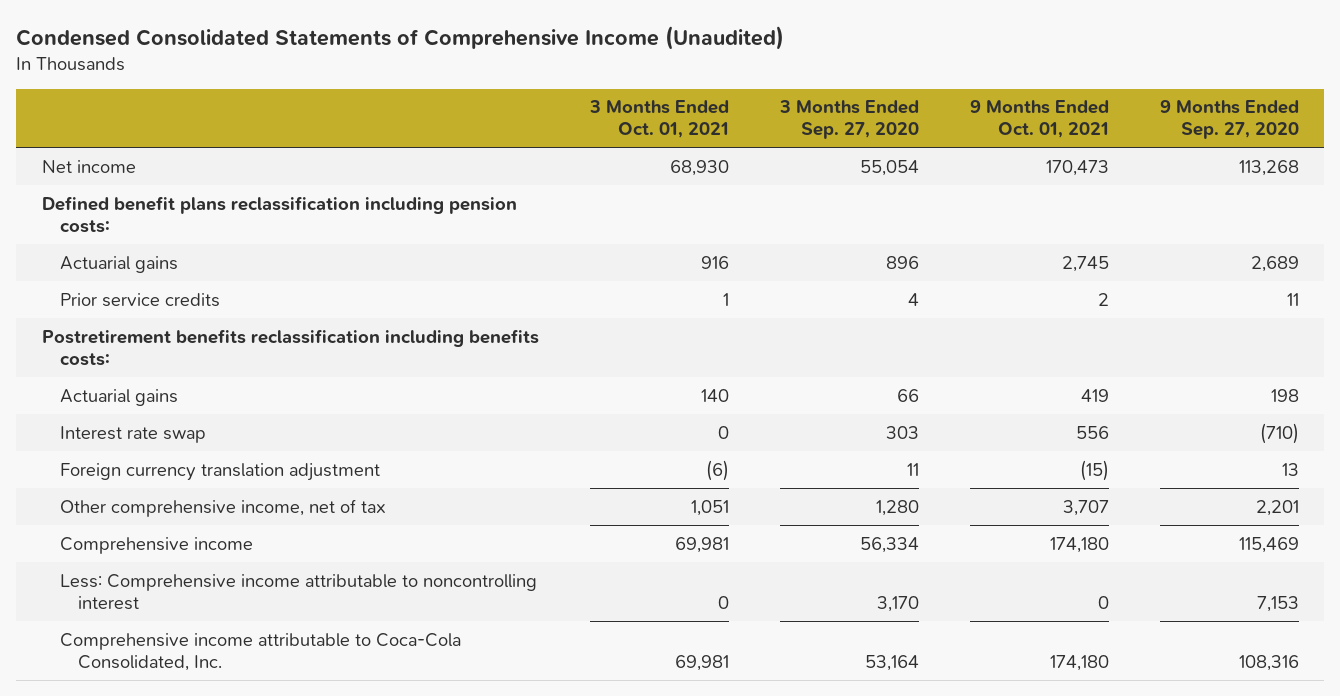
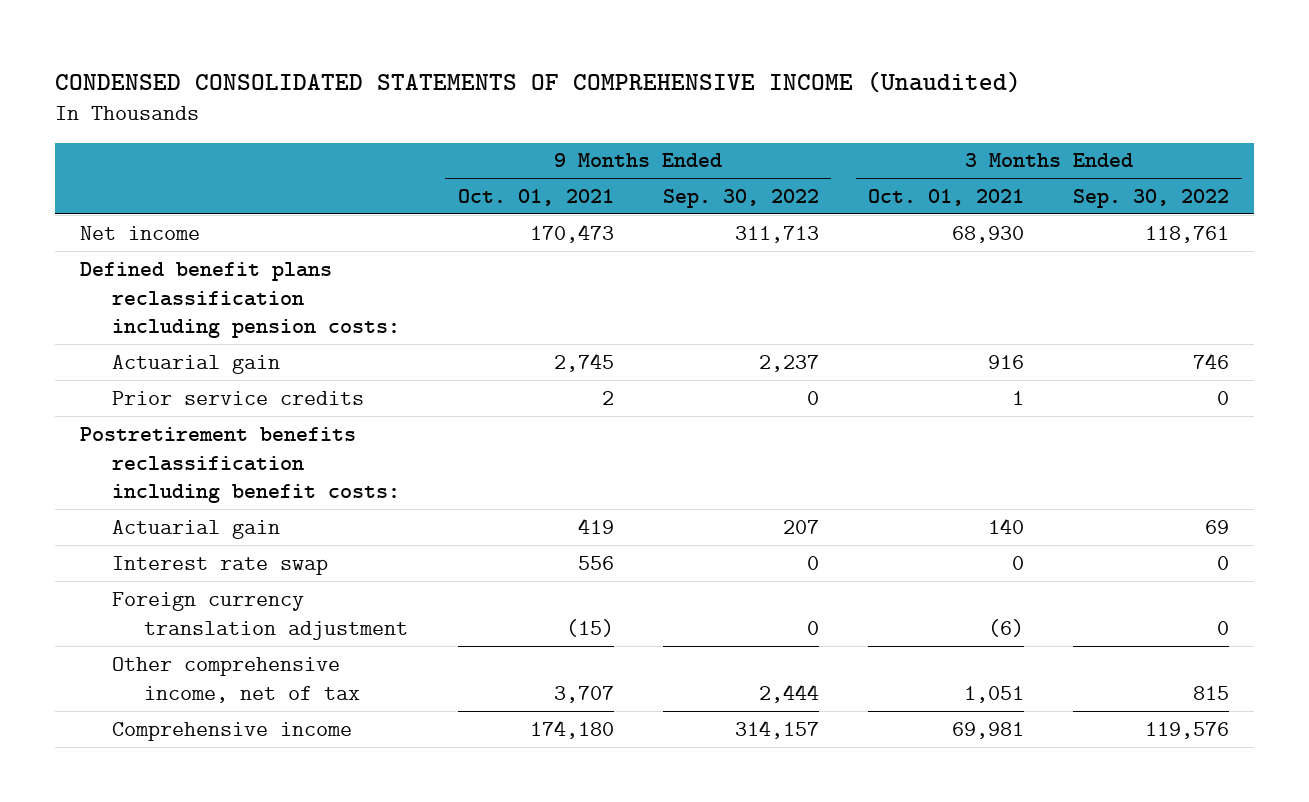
- Condensed Consolidated Statements of Comprehensive Income (Unaudited)
+ CONDENSED CONSOLIDATED STATEMENTS OF COMPREHENSIVE INCOME (Unaudited)
- | 3 Months Ended Oct. 01, 2021 | 3 Months Ended Sep. 27, 2020 | 9 Months Ended Oct. 01, 2021 | 9 Months Ended Sep. 27, 2020
+ | 9 Months Ended Oct. 01, 2021 | 9 Months Ended Sep. 30, 2022 | 3 Months Ended Oct. 01, 2021 | 3 Months Ended Sep. 30, 2022
- Actuarial gains | 916 | 896 | 2,745 | 2,689
+ Actuarial gain | 2,745 | 2,237 | 916 | 746
- Postretirement benefits reclassification including benefits costs:
- Actuarial gains | 140 | 66 | 419 | 198
+ Postretirement benefits reclassification including benefit costs:
+ Actuarial gain | 419 | 207 | 140 | 69
- Less: Comprehensive income attributable to noncontrolling interest | 0 | 3,170 | 0 | 7,153
- Comprehensive income attributable to Coca-Cola Consolidated, Inc. | 69,981 | 53,164 | 174,180 | 108,316

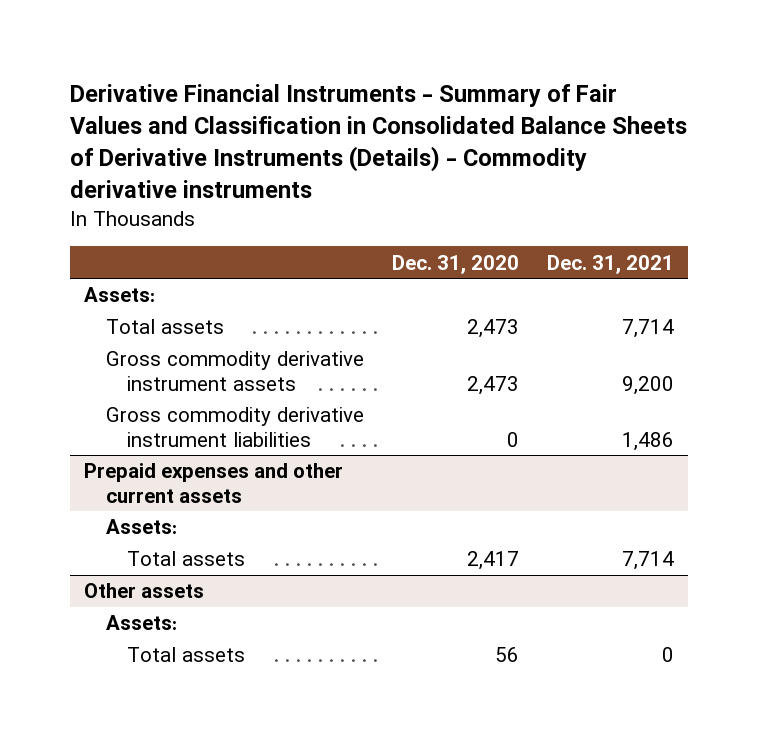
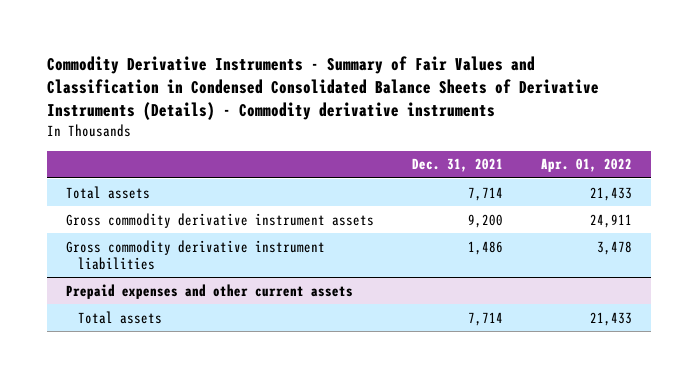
- Derivative Financial Instruments - Summary of Fair Values and Classification in Consolidated Balance Sheets of Derivative Instruments (Details) - Commodity derivative instruments
+ Commodity Derivative Instruments - Summary of Fair Values and Classification in Condensed Consolidated Balance Sheets of Derivative Instruments (Details) - Commodity derivative instruments
- | Dec. 31, 2020 | Dec. 31, 2021
+ | Dec. 31, 2021 | Apr. 01, 2022
- Assets:
@ Prepaid expenses and other current assets
- Assets:
- Other assets
- Assets:
- Total assets | 56 | 0

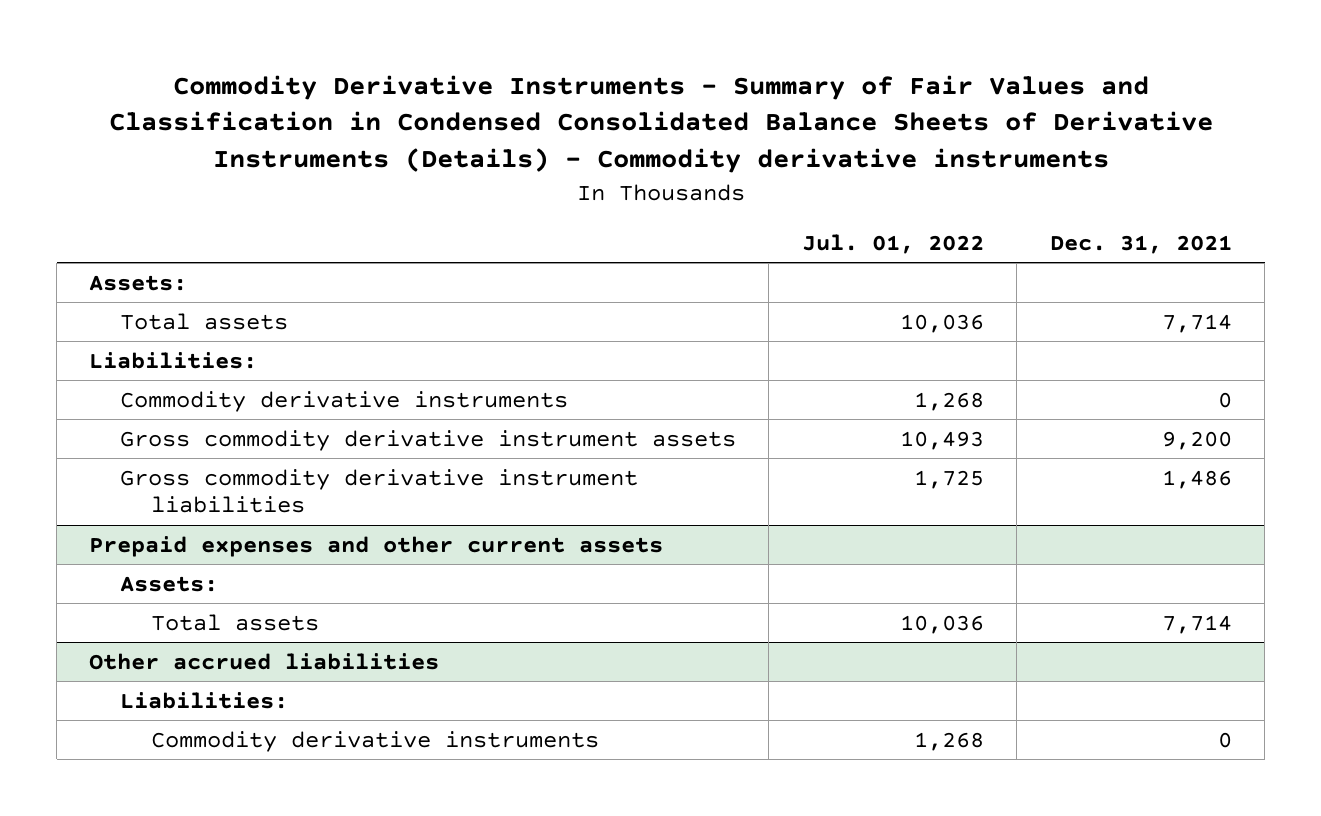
- | Dec. 31, 2021 | Apr. 01, 2022
+ | Jul. 01, 2022 | Dec. 31, 2021
+ Assets:
+ Liabilities:
+ Commodity derivative instruments | 1,268 | 0
@ Prepaid expenses and other current assets
+ Assets:
+ Other accrued liabilities
+ Liabilities:
+ Commodity derivative instruments | 1,268 | 0

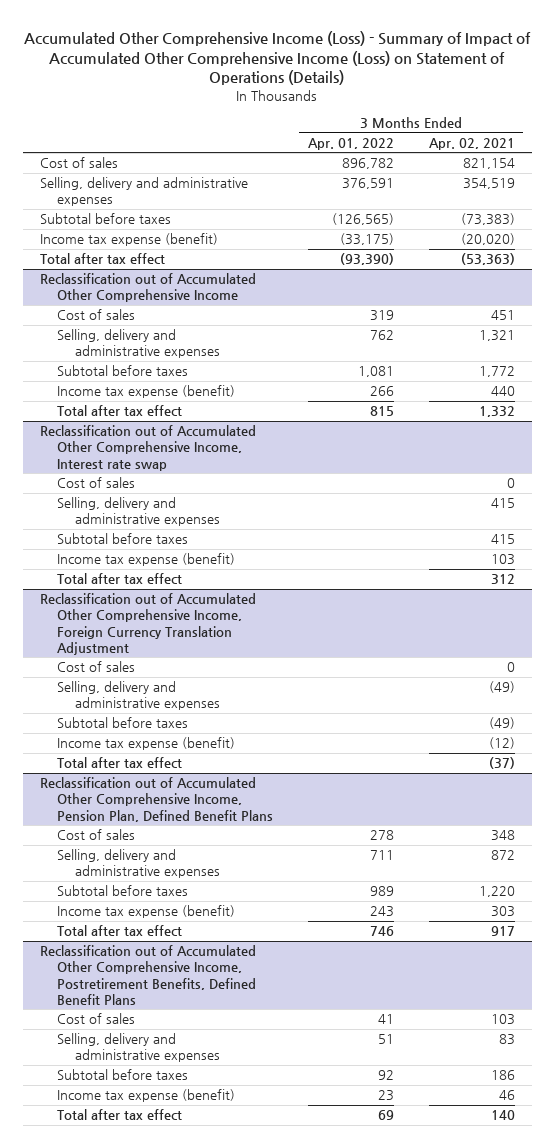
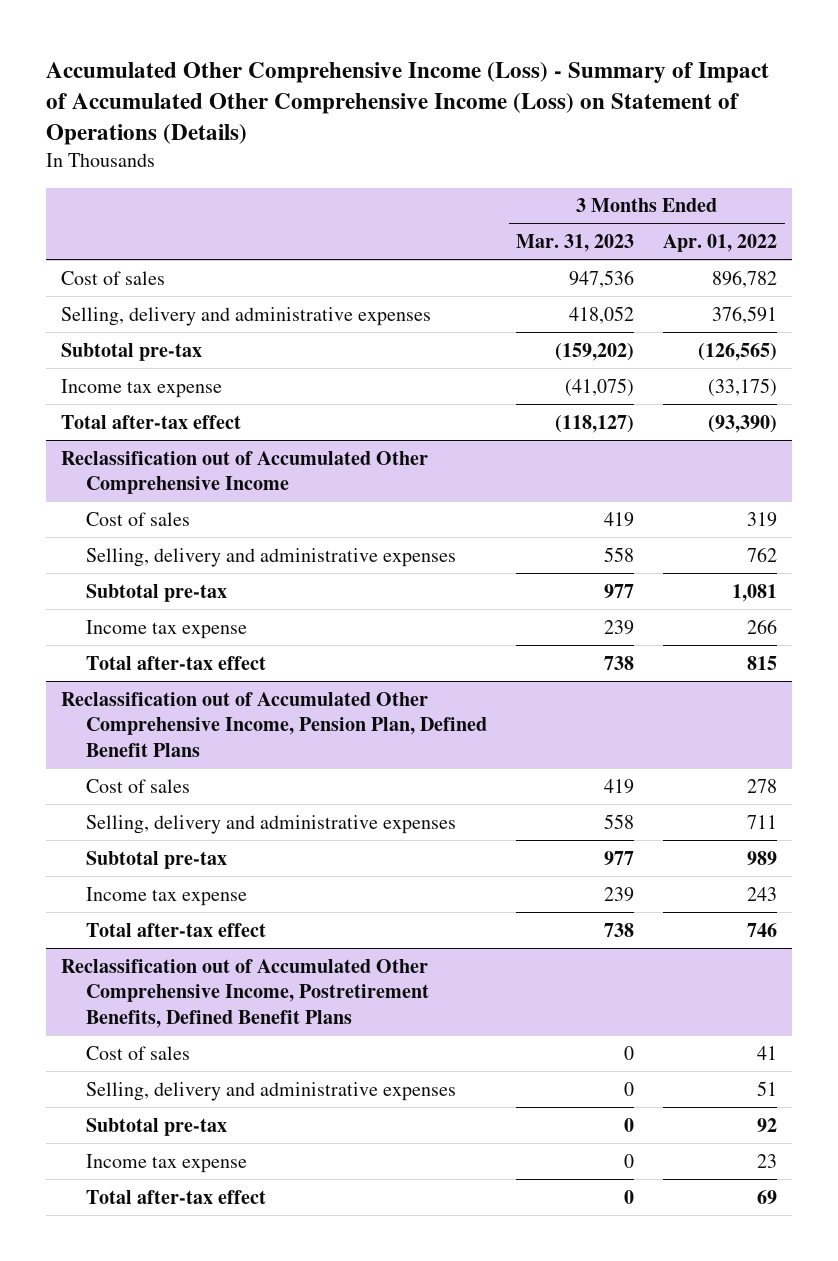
- | 3 Months Ended Apr. 01, 2022 | 3 Months Ended Apr. 02, 2021
+ | 3 Months Ended Mar. 31, 2023 | 3 Months Ended Apr. 01, 2022
- Subtotal before taxes | (126,565) | (73,383)
- Income tax expense (benefit) | (33,175) | (20,020)
- Total after tax effect | (93,390) | (53,363)
+ Subtotal pre-tax | (159,202) | (126,565)
+ Income tax expense | (41,075) | (33,175)
+ Total after-tax effect | (118,127) | (93,390)
@ Reclassification out of Accumulated Other Comprehensive Income
- Subtotal before taxes | 1,081 | 1,772
- Income tax expense (benefit) | 266 | 440
- Total after tax effect | 815 | 1,332
- Reclassification out of Accumulated Other Comprehensive Income, Interest rate swap
- Cost of sales | | 0
- Selling, delivery and administrative expenses | | 415
- Subtotal before taxes | | 415
- Income tax expense (benefit) | | 103
- Total after tax effect | | 312
- Reclassification out of Accumulated Other Comprehensive Income, Foreign Currency Translation Adjustment
- Cost of sales | | 0
- Selling, delivery and administrative expenses | | (49)
- Subtotal before taxes | | (49)
- Income tax expense (benefit) | | (12)
- Total after tax effect | | (37)
@ Reclassification out of Accumulated Other Comprehensive Income
+ Subtotal pre-tax | 977 | 1,081
+ Income tax expense | 239 | 266
+ Total after-tax effect | 738 | 815
@ Reclassification out of Accumulated Other Comprehensive Income, Pension Plan, Defined Benefit Plans
- Subtotal before taxes | 989 | 1,220
- Income tax expense (benefit) | 243 | 303
- Total after tax effect | 746 | 917
+ Subtotal pre-tax | 977 | 989
+ Income tax expense | 239 | 243
+ Total after-tax effect | 738 | 746
@ Reclassification out of Accumulated Other Comprehensive Income, Postretirement Benefits, Defined Benefit Plans
- Subtotal before taxes | 92 | 186
- Income tax expense (benefit) | 23 | 46
- Total after tax effect | 69 | 140
+ Subtotal pre-tax | 0 | 92
+ Income tax expense | 0 | 23
+ Total after-tax effect | 0 | 69

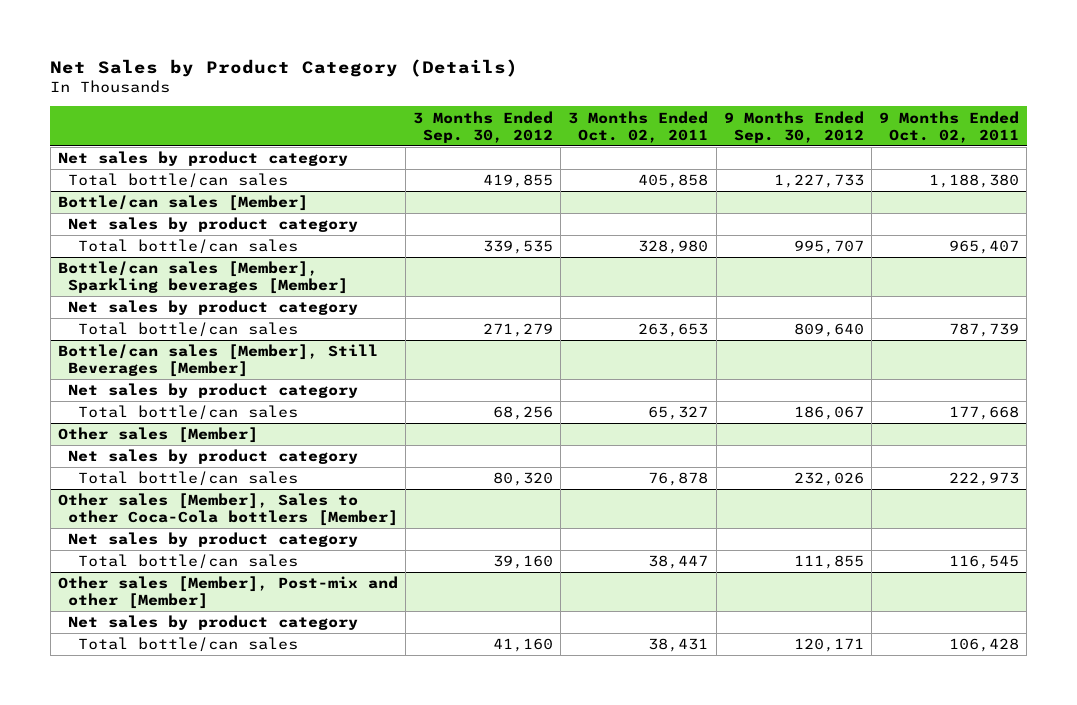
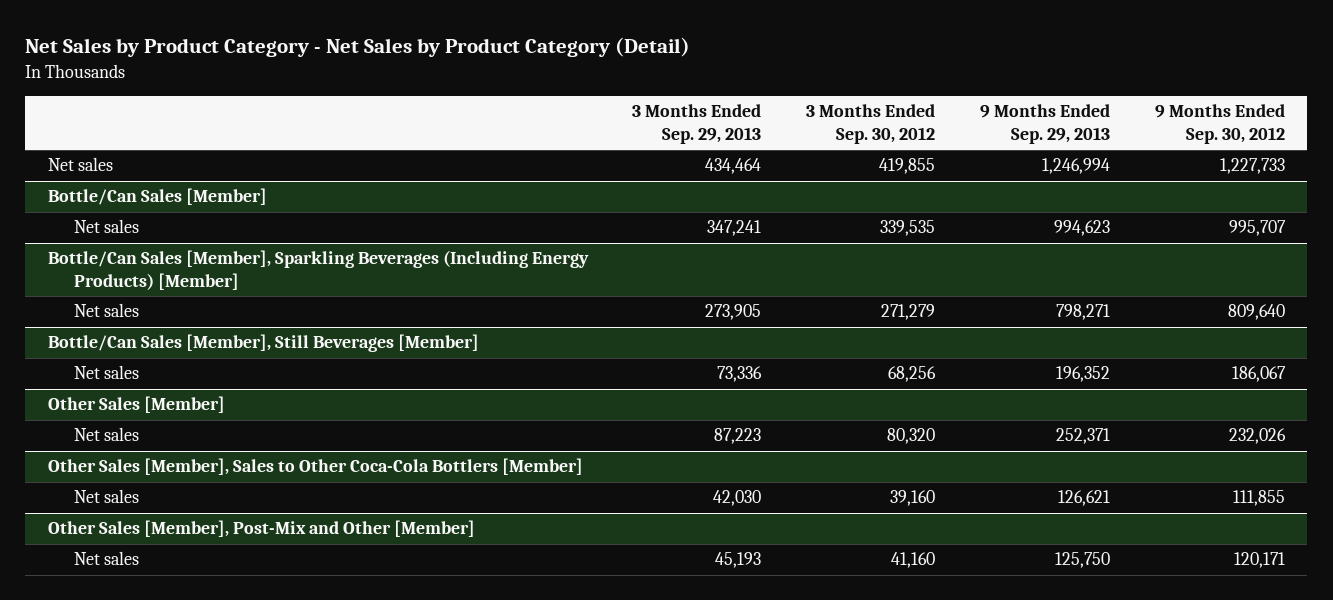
- Net Sales by Product Category (Details)
+ Net Sales by Product Category - Net Sales by Product Category (Detail)
- | 3 Months Ended Sep. 30, 2012 | 3 Months Ended Oct. 02, 2011 | 9 Months Ended Sep. 30, 2012 | 9 Months Ended Oct. 02, 2011
+ | 3 Months Ended Sep. 29, 2013 | 3 Months Ended Sep. 30, 2012 | 9 Months Ended Sep. 29, 2013 | 9 Months Ended Sep. 30, 2012
- Net sales by product category
- Total bottle/can sales | 419,855 | 405,858 | 1,227,733 | 1,188,380
- Bottle/can sales [Member]
- Net sales by product category
- Total bottle/can sales | 339,535 | 328,980 | 995,707 | 965,407
- Bottle/can sales [Member], Sparkling beverages [Member]
- Net sales by product category
- Total bottle/can sales | 271,279 | 263,653 | 809,640 | 787,739
- Bottle/can sales [Member], Still Beverages [Member]
- Net sales by product category
- Total bottle/can sales | 68,256 | 65,327 | 186,067 | 177,668
- Other sales [Member]
- Net sales by product category
- Total bottle/can sales | 80,320 | 76,878 | 232,026 | 222,973
- Other sales [Member], Sales to other Coca-Cola bottlers [Member]
- Net sales by product category
- Total bottle/can sales | 39,160 | 38,447 | 111,855 | 116,545
- Other sales [Member], Post-mix and other [Member]
- Net sales by product category
- Total bottle/can sales | 41,160 | 38,431 | 120,171 | 106,428
+ Net sales | 434,464 | 419,855 | 1,246,994 | 1,227,733
+ Bottle/Can Sales [Member]
+ Net sales | 347,241 | 339,535 | 994,623 | 995,707
+ Bottle/Can Sales [Member], Sparkling Beverages (Including Energy Products) [Member]
+ Net sales | 273,905 | 271,279 | 798,271 | 809,640
+ Bottle/Can Sales [Member], Still Beverages [Member]
+ Net sales | 73,336 | 68,256 | 196,352 | 186,067
+ Other Sales [Member]
+ Net sales | 87,223 | 80,320 | 252,371 | 232,026
+ Other Sales [Member], Sales to Other Coca-Cola Bottlers [Member]
+ Net sales | 42,030 | 39,160 | 126,621 | 111,855
+ Other Sales [Member], Post-Mix and Other [Member]
+ Net sales | 45,193 | 41,160 | 125,750 | 120,171

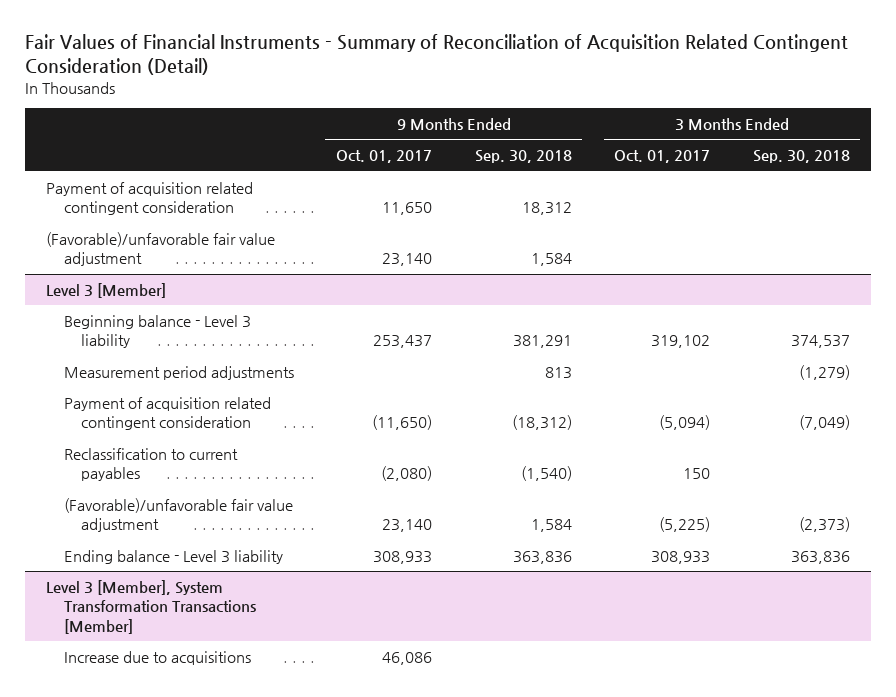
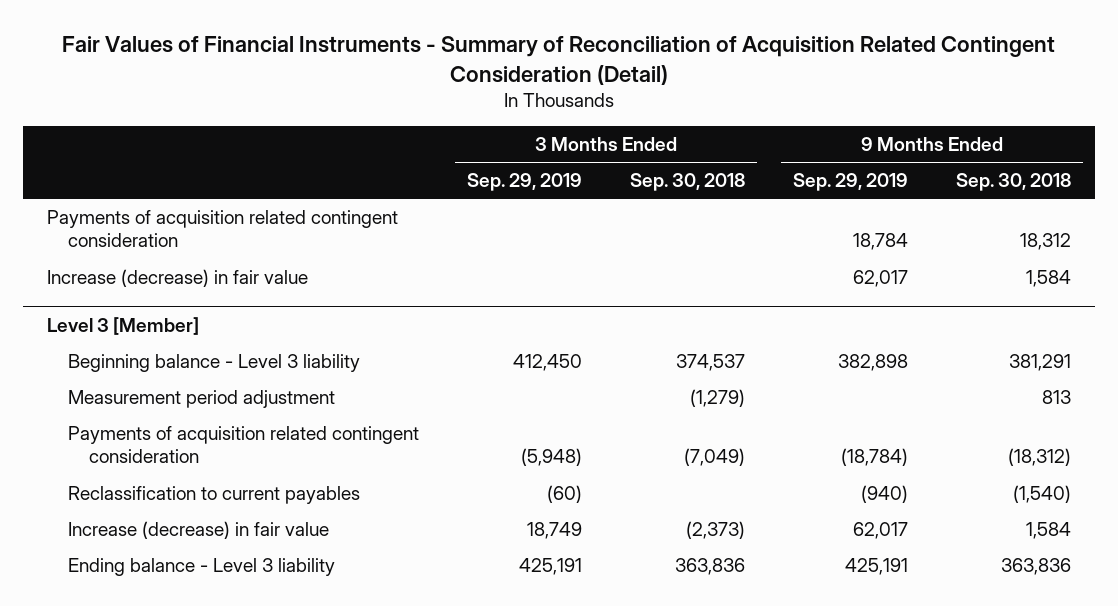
- | 9 Months Ended Oct. 01, 2017 | 9 Months Ended Sep. 30, 2018 | 3 Months Ended Oct. 01, 2017 | 3 Months Ended Sep. 30, 2018
+ | 3 Months Ended Sep. 29, 2019 | 3 Months Ended Sep. 30, 2018 | 9 Months Ended Sep. 29, 2019 | 9 Months Ended Sep. 30, 2018
- Payment of acquisition related contingent consideration | 11,650 | 18,312 | |
- (Favorable)/unfavorable fair value adjustment | 23,140 | 1,584 | |
+ Payments of acquisition related contingent consideration | | | 18,784 | 18,312
+ Increase (decrease) in fair value | | | 62,017 | 1,584
@ Level 3 [Member]
- Measurement period adjustments | | 813 | | (1,279)
- Payment of acquisition related contingent consideration | (11,650) | (18,312) | (5,094) | (7,049)
+ Measurement period adjustment | | (1,279) | | 813
+ Payments of acquisition related contingent consideration | (5,948) | (7,049) | (18,784) | (18,312)
- (Favorable)/unfavorable fair value adjustment | 23,140 | 1,584 | (5,225) | (2,373)
+ Increase (decrease) in fair value | 18,749 | (2,373) | 62,017 | 1,584
- Level 3 [Member], System Transformation Transactions [Member]
- Increase due to acquisitions | 46,086 | | |

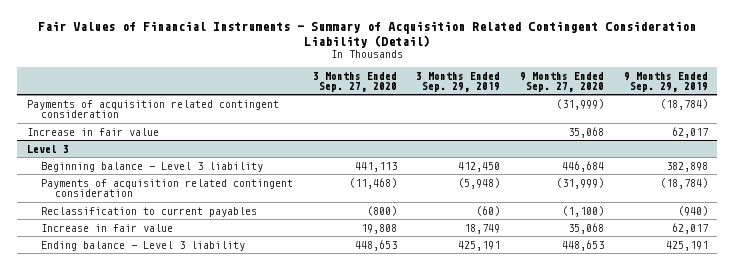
- Fair Values of Financial Instruments - Summary of Reconciliation of Acquisition Related Contingent Consideration (Detail)
+ Fair Values of Financial Instruments - Summary of Acquisition Related Contingent Consideration Liability (Detail)
- | 3 Months Ended Sep. 29, 2019 | 3 Months Ended Sep. 30, 2018 | 9 Months Ended Sep. 29, 2019 | 9 Months Ended Sep. 30, 2018
+ | 3 Months Ended Sep. 27, 2020 | 3 Months Ended Sep. 29, 2019 | 9 Months Ended Sep. 27, 2020 | 9 Months Ended Sep. 29, 2019
- Payments of acquisition related contingent consideration | | | 18,784 | 18,312
- Increase (decrease) in fair value | | | 62,017 | 1,584
- Level 3 [Member]
+ Payments of acquisition related contingent consideration | | | (31,999) | (18,784)
+ Increase in fair value | | | 35,068 | 62,017
+ Level 3
- Measurement period adjustment | | (1,279) | | 813
- Increase (decrease) in fair value | 18,749 | (2,373) | 62,017 | 1,584
+ Increase in fair value | 19,808 | 18,749 | 35,068 | 62,017

